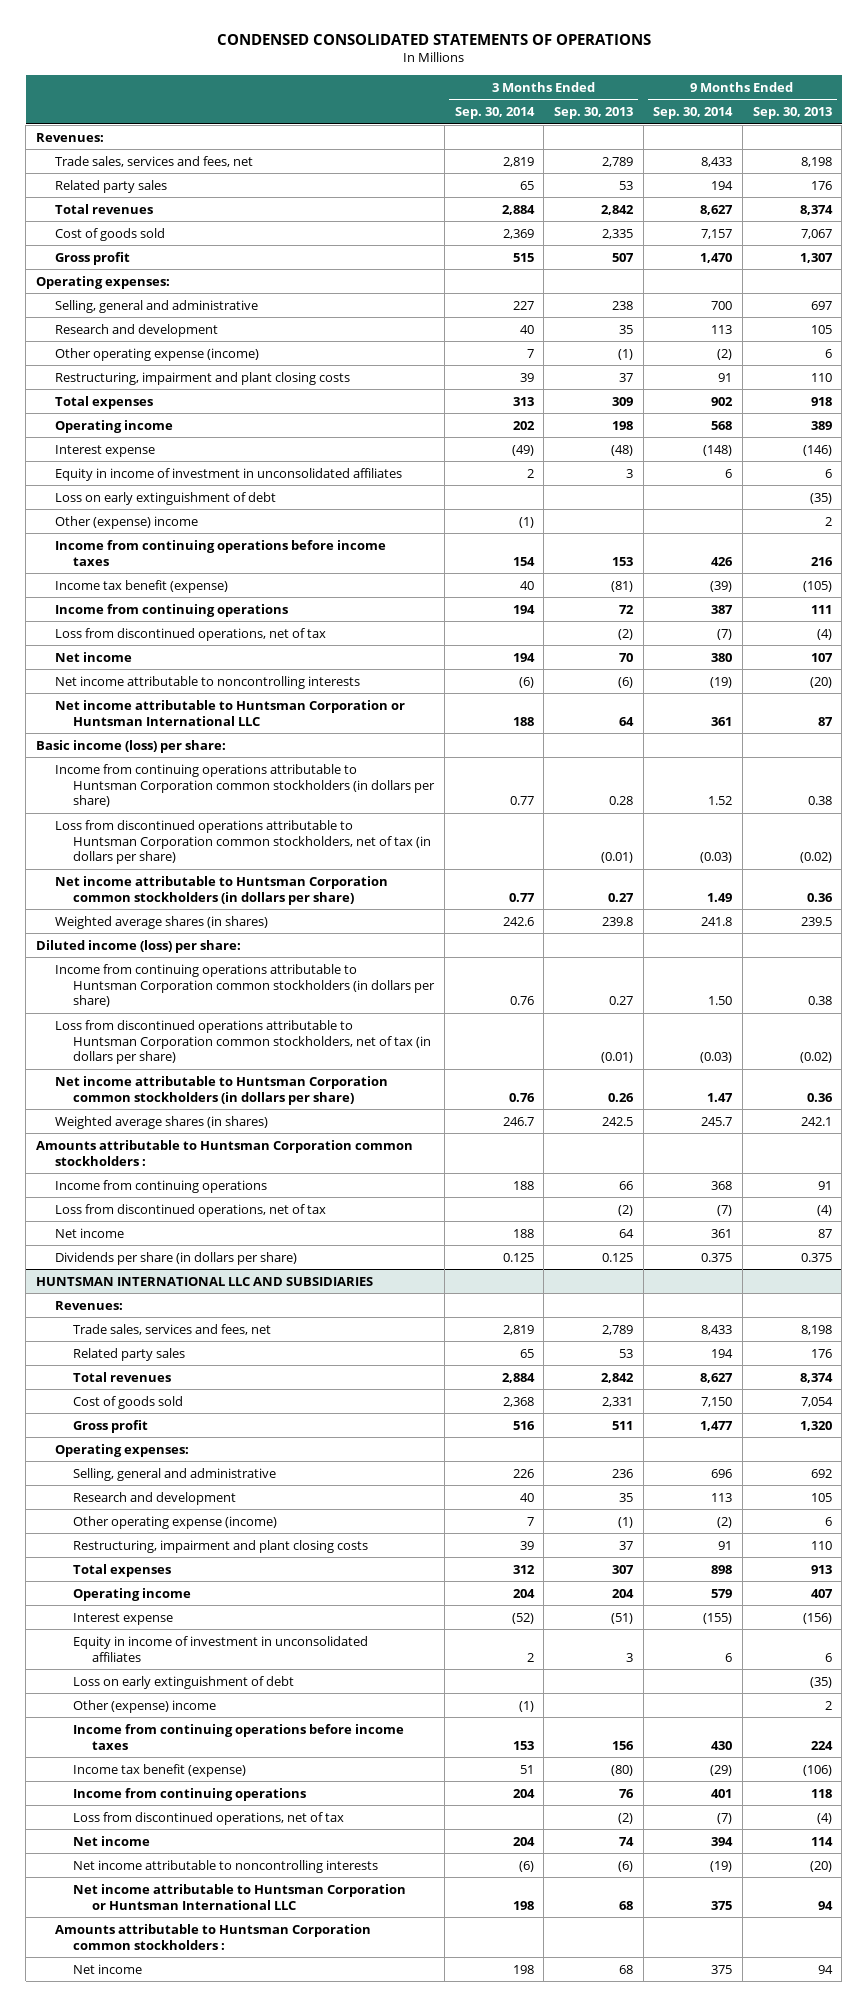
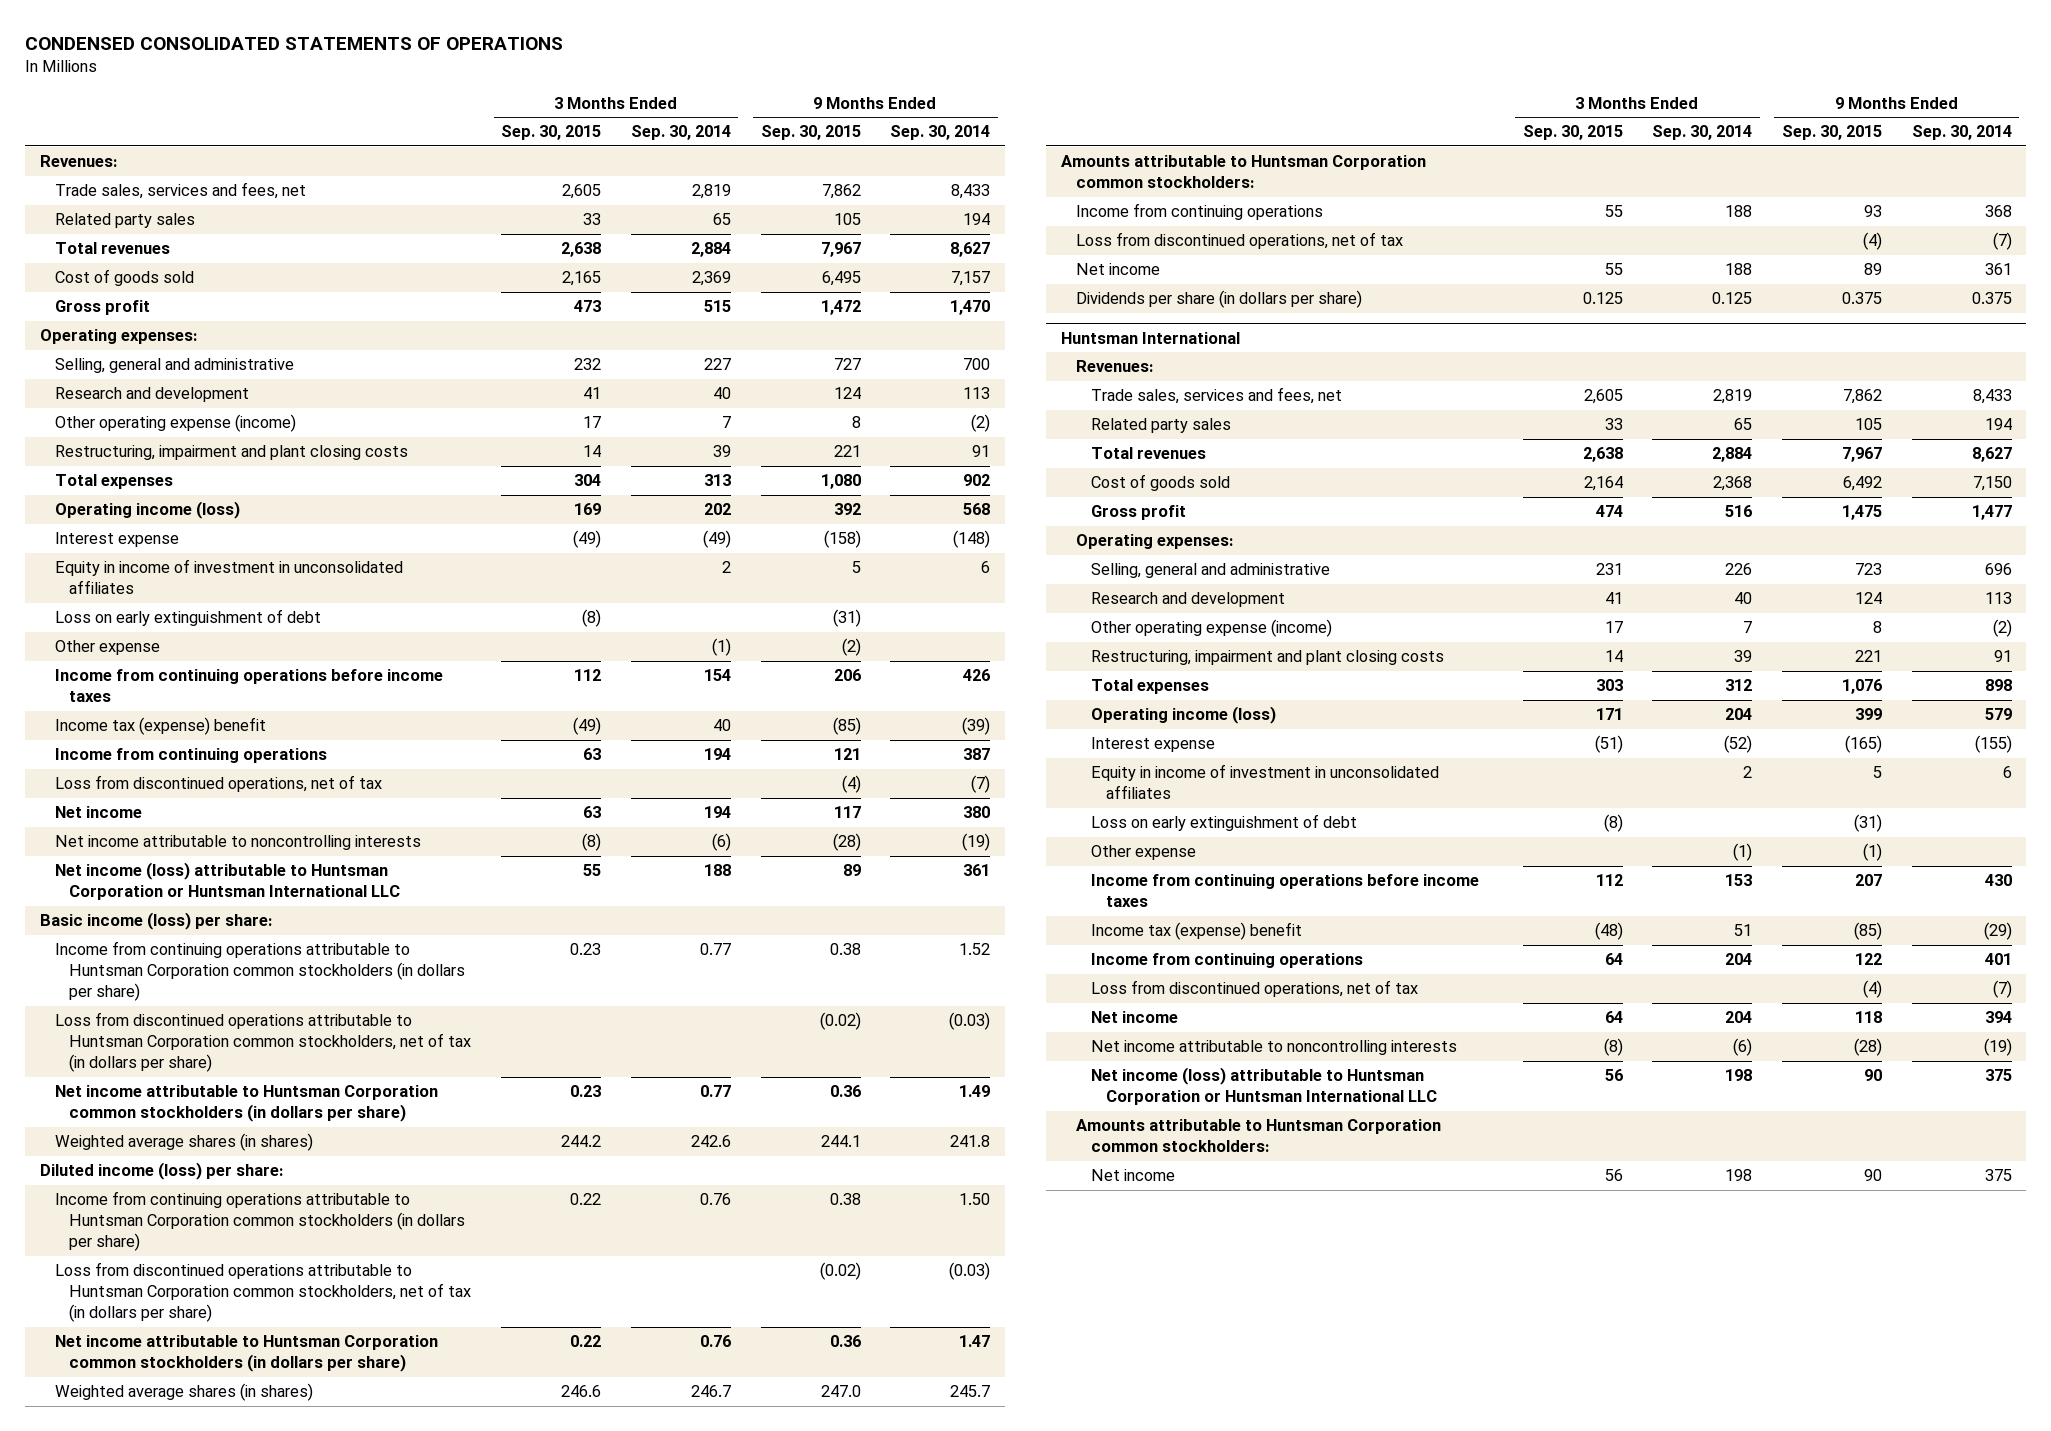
- | 3 Months Ended Sep. 30, 2014 | 3 Months Ended Sep. 30, 2013 | 9 Months Ended Sep. 30, 2014 | 9 Months Ended Sep. 30, 2013
+ | 3 Months Ended Sep. 30, 2015 | 3 Months Ended Sep. 30, 2014 | 9 Months Ended Sep. 30, 2015 | 9 Months Ended Sep. 30, 2014
- Operating income | 202 | 198 | 568 | 389
+ Operating income (loss) | 169 | 202 | 392 | 568
- Other (expense) income | (1) | | | 2
+ Other expense | | (1) | (2) |
- Income tax benefit (expense) | 40 | (81) | (39) | (105)
+ Income tax (expense) benefit | (49) | 40 | (85) | (39)
- Net income attributable to Huntsman Corporation or Huntsman International LLC | 188 | 64 | 361 | 87
+ Net income (loss) attributable to Huntsman Corporation or Huntsman International LLC | 55 | 188 | 89 | 361
- Amounts attributable to Huntsman Corporation common stockholders :
+ Amounts attributable to Huntsman Corporation common stockholders:
- HUNTSMAN INTERNATIONAL LLC AND SUBSIDIARIES
+ Huntsman International
- Operating income | 204 | 204 | 579 | 407
+ Operating income (loss) | 171 | 204 | 399 | 579
- Other (expense) income | (1) | | | 2
+ Other expense | | (1) | (1) |
- Income tax benefit (expense) | 51 | (80) | (29) | (106)
+ Income tax (expense) benefit | (48) | 51 | (85) | (29)
- Net income attributable to Huntsman Corporation or Huntsman International LLC | 198 | 68 | 375 | 94
- Amounts attributable to Huntsman Corporation common stockholders :
+ Net income (loss) attributable to Huntsman Corporation or Huntsman International LLC | 56 | 198 | 90 | 375
+ Amounts attributable to Huntsman Corporation common stockholders:

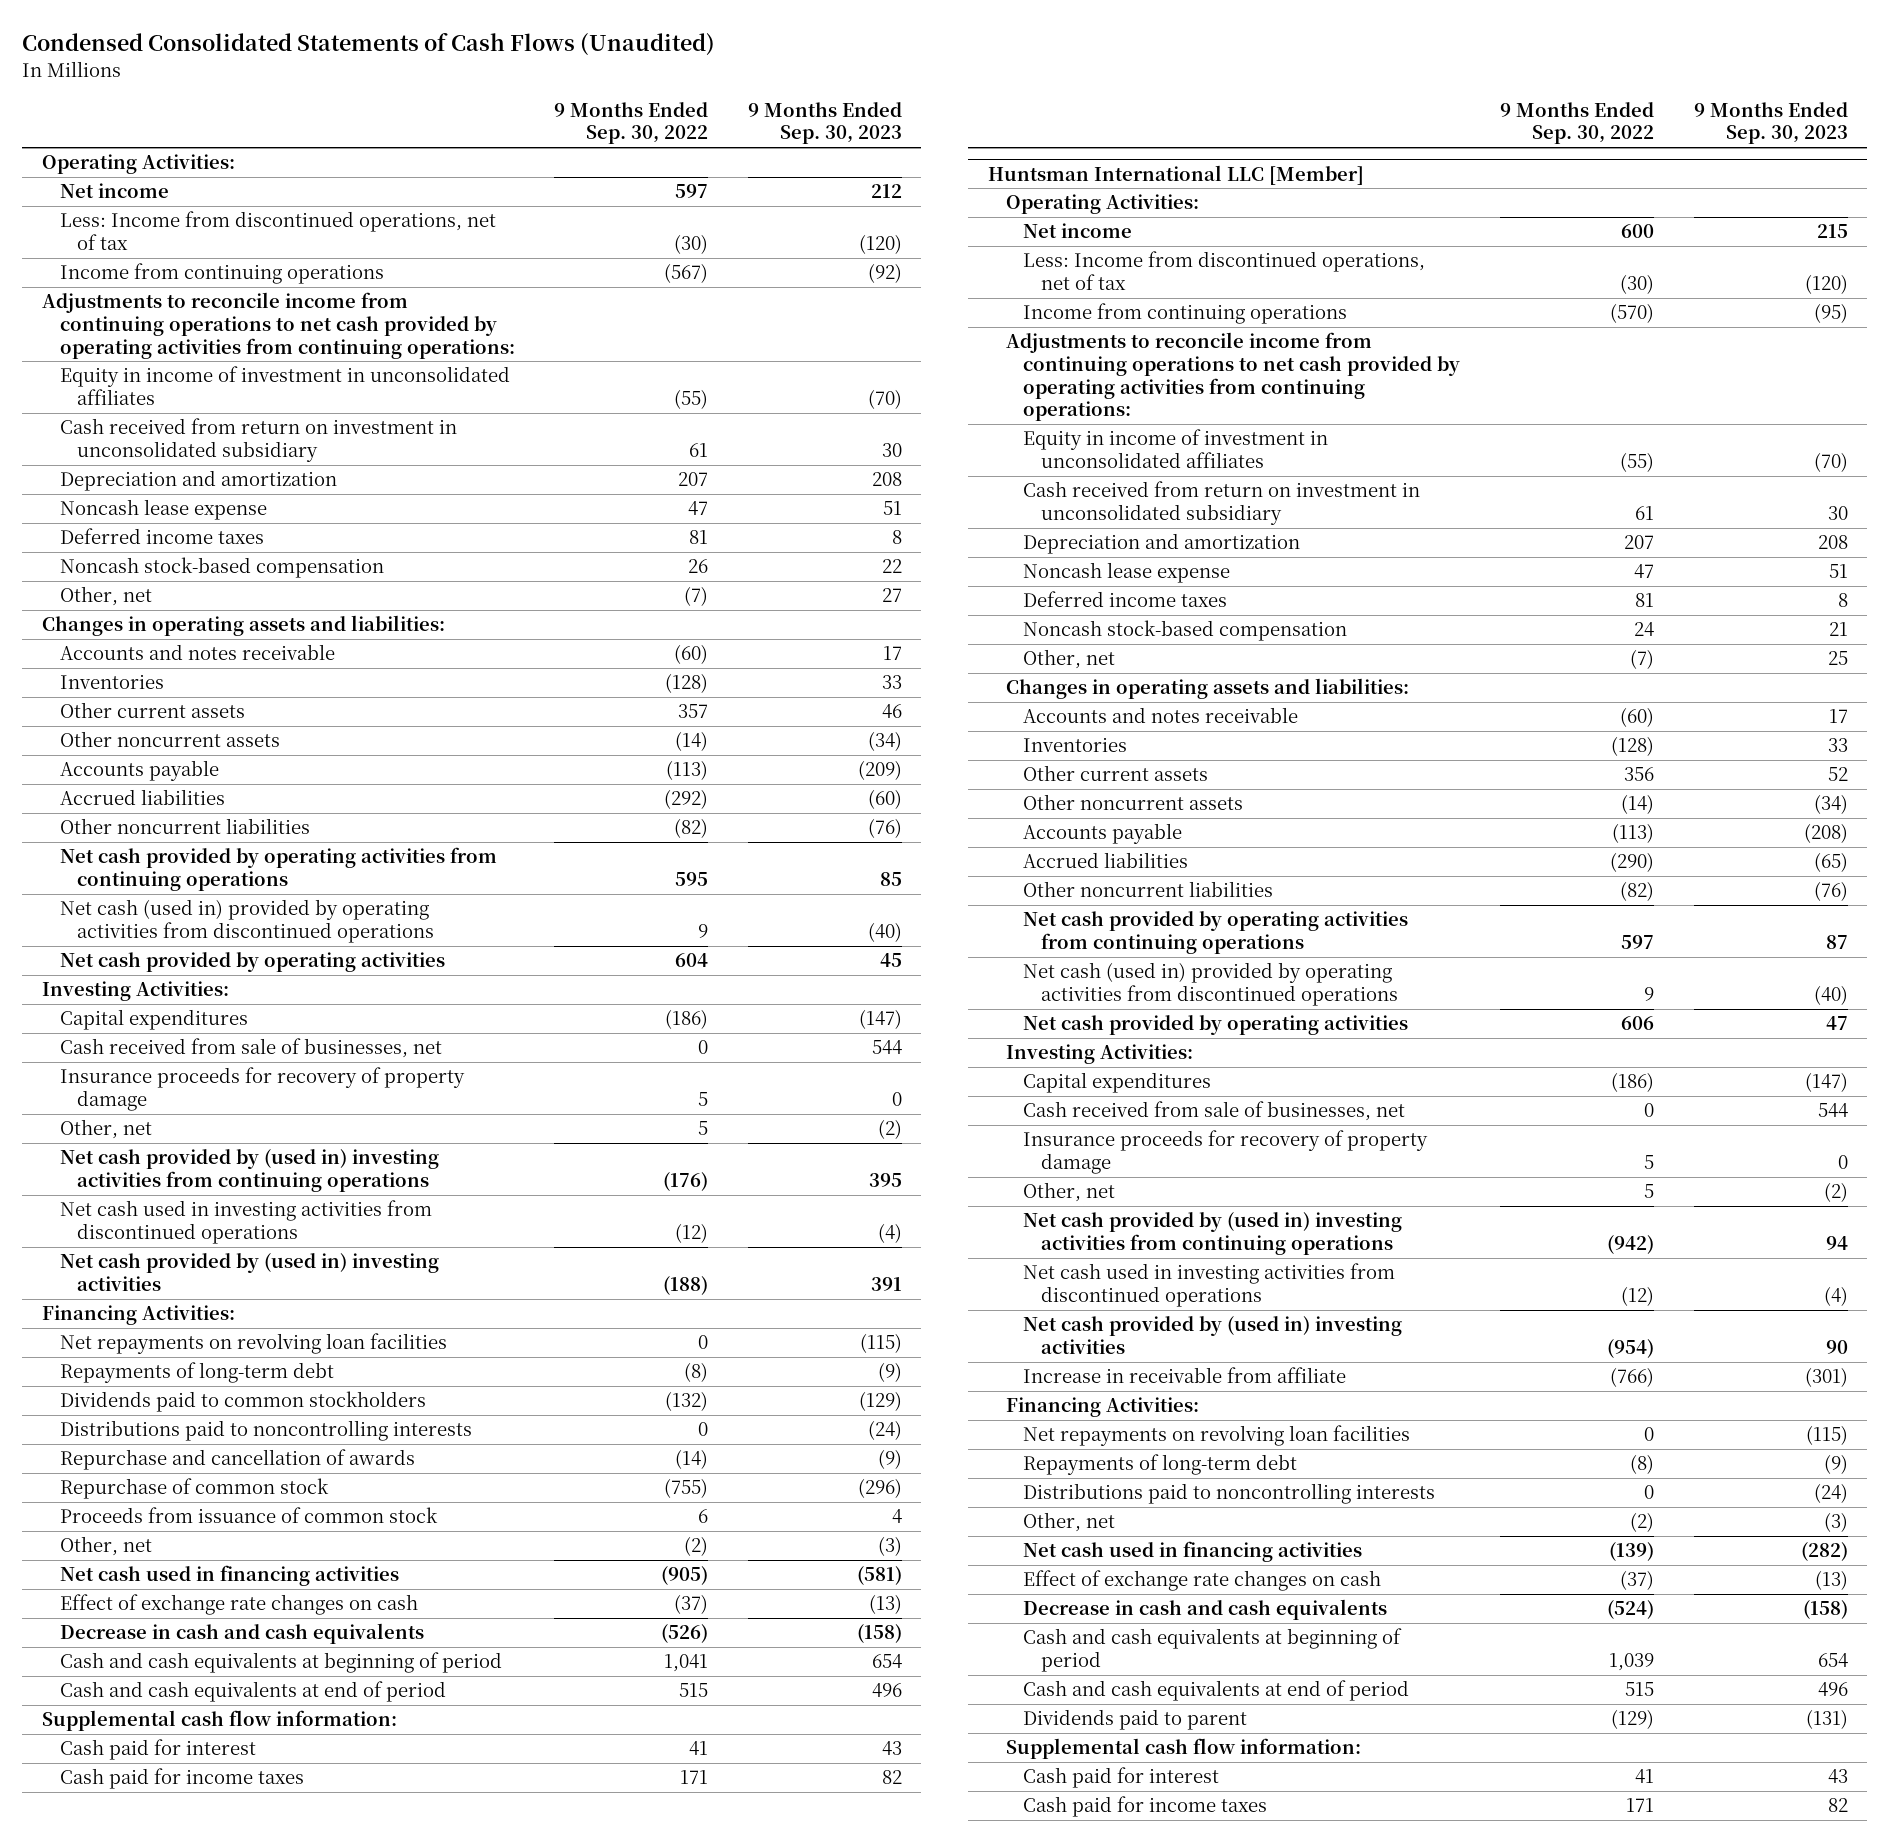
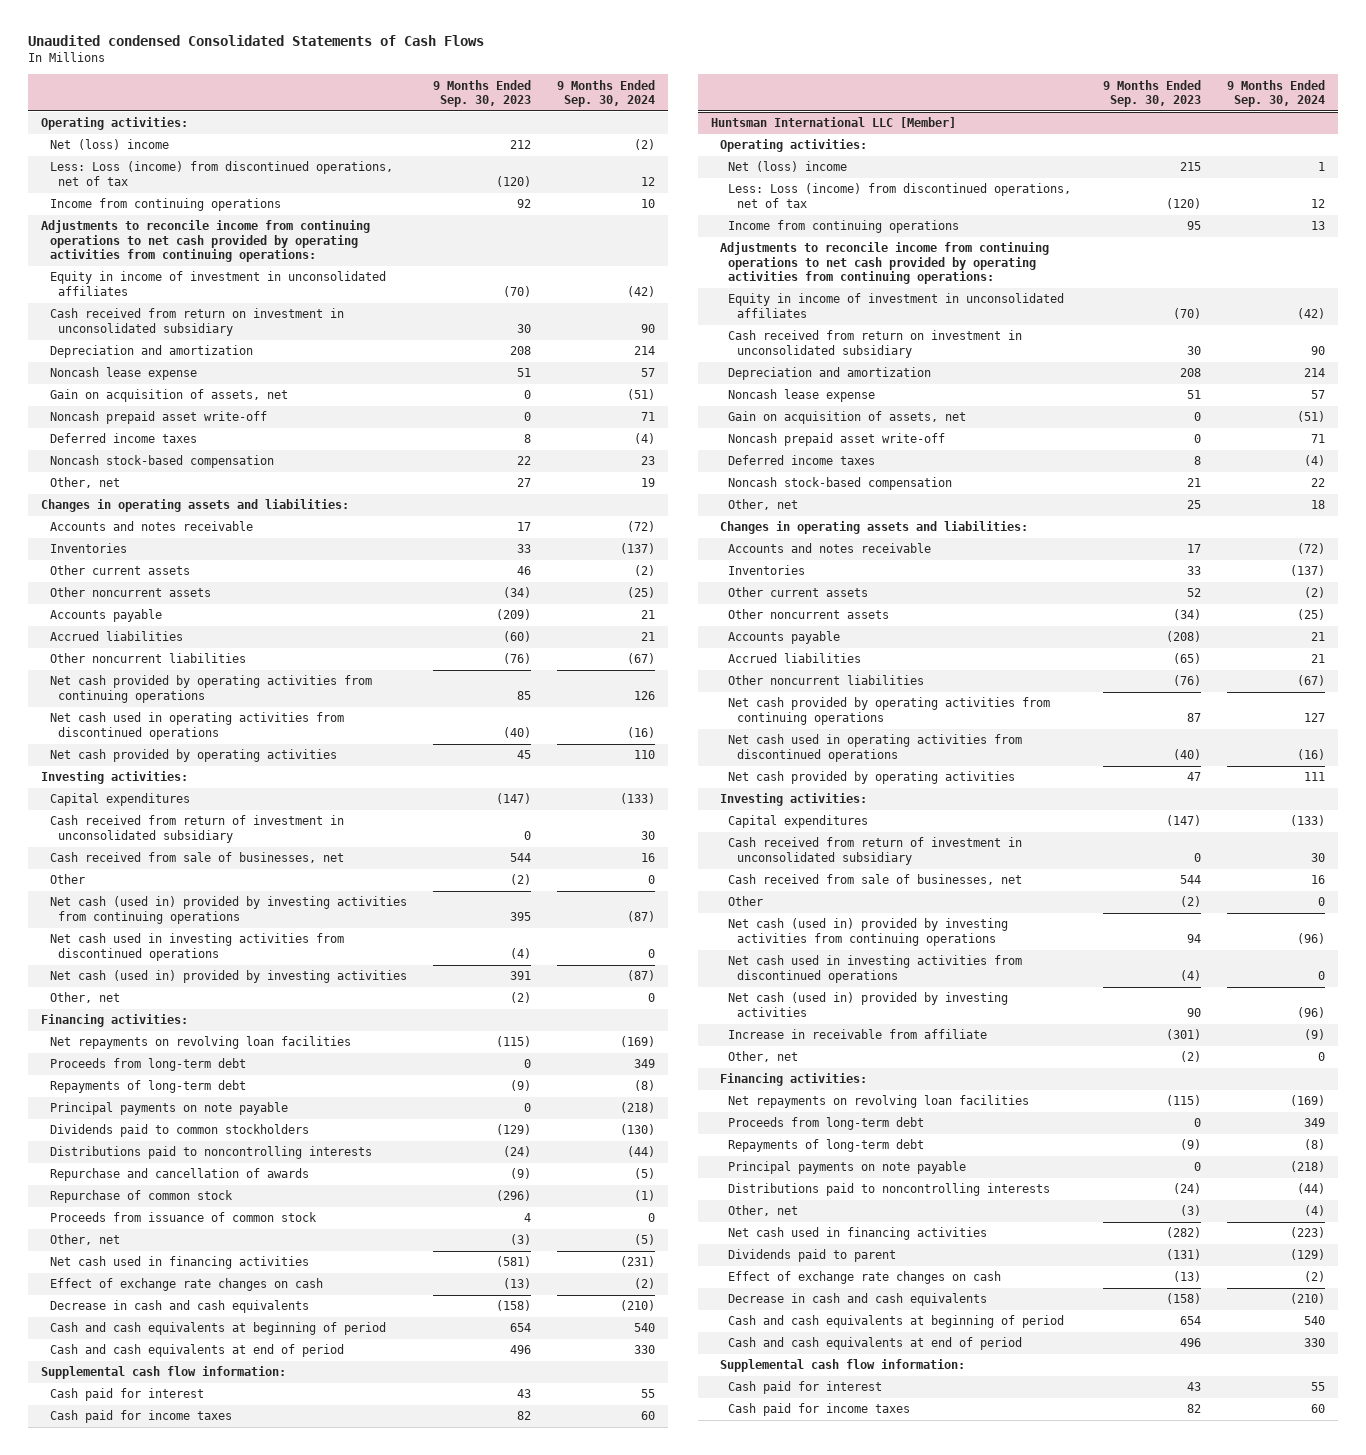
- Condensed Consolidated Statements of Cash Flows (Unaudited)
+ Unaudited condensed Consolidated Statements of Cash Flows
- | 9 Months Ended Sep. 30, 2022 | 9 Months Ended Sep. 30, 2023
+ | 9 Months Ended Sep. 30, 2023 | 9 Months Ended Sep. 30, 2024
- Operating Activities:
- Net income | 597 | 212
- Less: Income from discontinued operations, net of tax | (30) | (120)
- Income from continuing operations | (567) | (92)
+ Operating activities:
+ Net (loss) income | 212 | (2)
+ Less: Loss (income) from discontinued operations, net of tax | (120) | 12
+ Income from continuing operations | 92 | 10
+ Gain on acquisition of assets, net | 0 | (51)
+ Noncash prepaid asset write-off | 0 | 71
- Net cash (used in) provided by operating activities from discontinued operations | 9 | (40)
+ Net cash used in operating activities from discontinued operations | (40) | (16)
- Investing Activities:
+ Investing activities:
+ Cash received from return of investment in unconsolidated subsidiary | 0 | 30
- Insurance proceeds for recovery of property damage | 5 | 0
- Net cash provided by (used in) investing activities from continuing operations | (176) | 395
+ Other | (2) | 0
+ Net cash (used in) provided by investing activities from continuing operations | 395 | (87)
- Net cash provided by (used in) investing activities | (188) | 391
- Financing Activities:
+ Net cash (used in) provided by investing activities | 391 | (87)
moved down: Other, net | (2) | 0
+ Financing activities:
+ Proceeds from long-term debt | 0 | 349
+ Principal payments on note payable | 0 | (218)
@ Huntsman International LLC [Member]
- Operating Activities:
- Net income | 600 | 215
- Less: Income from discontinued operations, net of tax | (30) | (120)
- Income from continuing operations | (570) | (95)
+ Operating activities:
+ Net (loss) income | 215 | 1
+ Less: Loss (income) from discontinued operations, net of tax | (120) | 12
+ Income from continuing operations | 95 | 13
+ Gain on acquisition of assets, net | 0 | (51)
+ Noncash prepaid asset write-off | 0 | 71
- Net cash (used in) provided by operating activities from discontinued operations | 9 | (40)
+ Net cash used in operating activities from discontinued operations | (40) | (16)
- Investing Activities:
+ Investing activities:
+ Cash received from return of investment in unconsolidated subsidiary | 0 | 30
- Insurance proceeds for recovery of property damage | 5 | 0
- Net cash provided by (used in) investing activities from continuing operations | (942) | 94
+ Other | (2) | 0
+ Net cash (used in) provided by investing activities from continuing operations | 94 | (96)
- Net cash provided by (used in) investing activities | (954) | 90
+ Net cash (used in) provided by investing activities | 90 | (96)
- Financing Activities:
moved down: Other, net | (2) | 0
+ Financing activities:
+ Proceeds from long-term debt | 0 | 349
+ Principal payments on note payable | 0 | (218)
moved up: Dividends paid to parent | (131) | (129)

